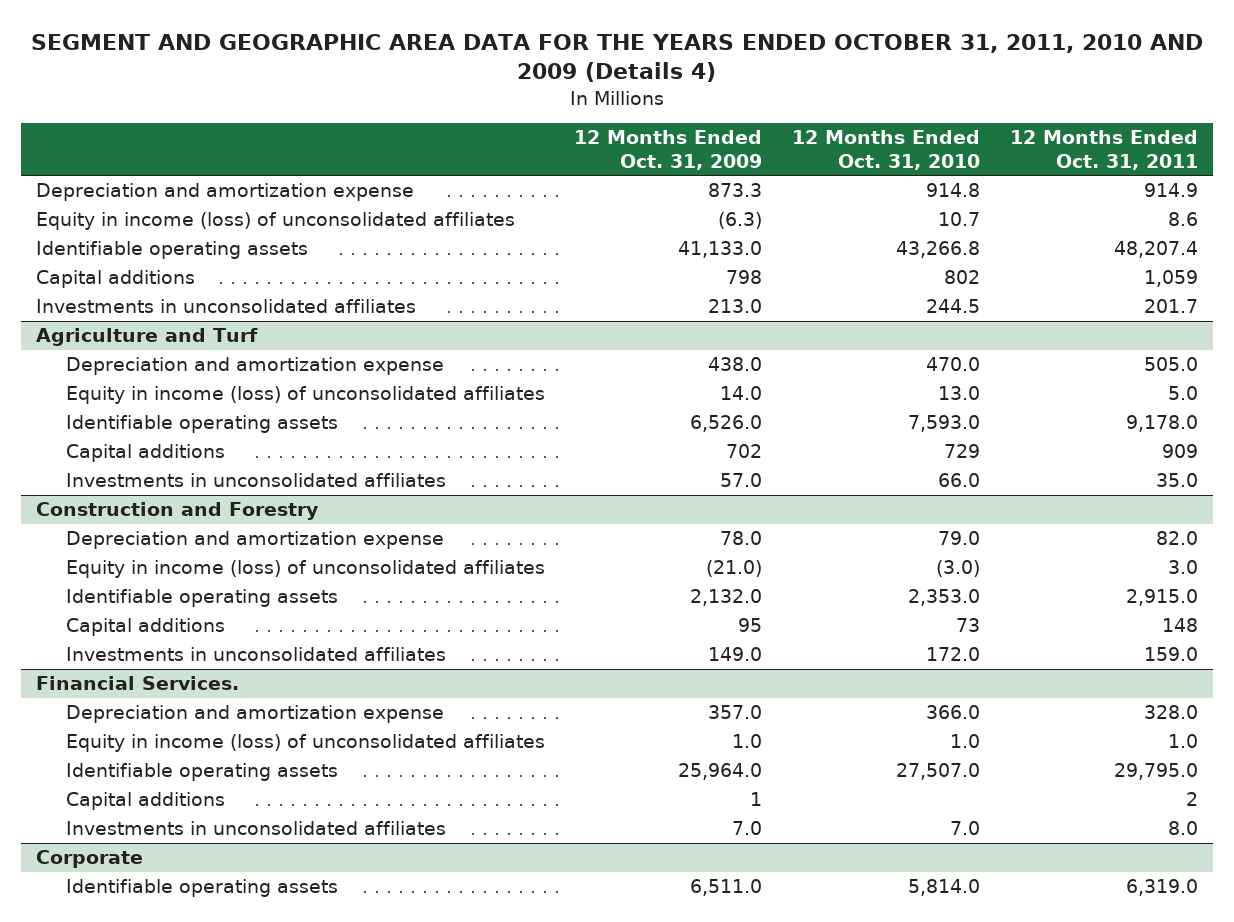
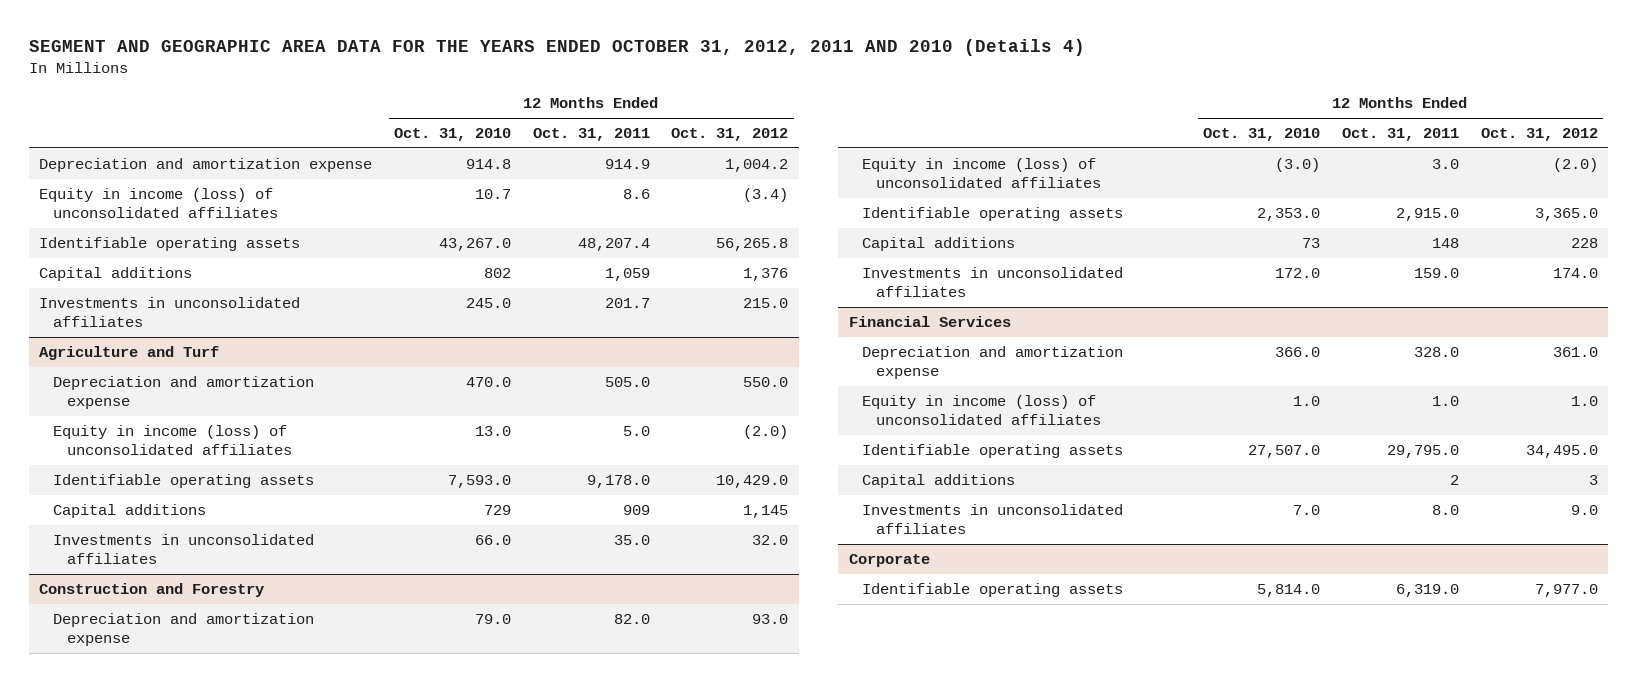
- SEGMENT AND GEOGRAPHIC AREA DATA FOR THE YEARS ENDED OCTOBER 31, 2011, 2010 AND 2009 (Details 4)
+ SEGMENT AND GEOGRAPHIC AREA DATA FOR THE YEARS ENDED OCTOBER 31, 2012, 2011 AND 2010 (Details 4)
- | 12 Months Ended Oct. 31, 2009 | 12 Months Ended Oct. 31, 2010 | 12 Months Ended Oct. 31, 2011
+ | 12 Months Ended Oct. 31, 2010 | 12 Months Ended Oct. 31, 2011 | 12 Months Ended Oct. 31, 2012
- Identifiable operating assets | 41,133.0 | 43,266.8 | 48,207.4
+ Identifiable operating assets | 43,267.0 | 48,207.4 | 56,265.8
- Investments in unconsolidated affiliates | 213.0 | 244.5 | 201.7
+ Investments in unconsolidated affiliates | 245.0 | 201.7 | 215.0
- Financial Services.
+ Financial Services

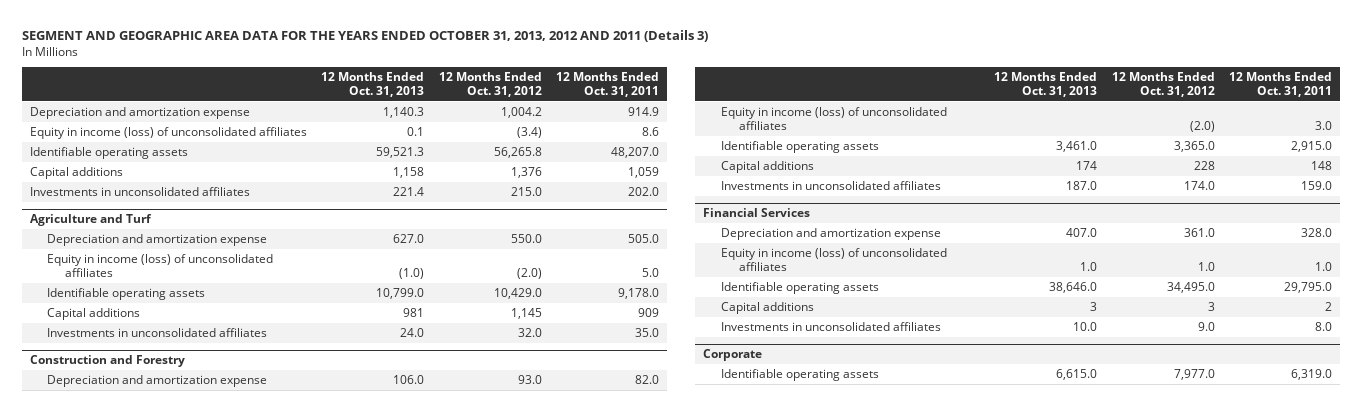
- SEGMENT AND GEOGRAPHIC AREA DATA FOR THE YEARS ENDED OCTOBER 31, 2012, 2011 AND 2010 (Details 4)
+ SEGMENT AND GEOGRAPHIC AREA DATA FOR THE YEARS ENDED OCTOBER 31, 2013, 2012 AND 2011 (Details 3)
- | 12 Months Ended Oct. 31, 2010 | 12 Months Ended Oct. 31, 2011 | 12 Months Ended Oct. 31, 2012
+ | 12 Months Ended Oct. 31, 2013 | 12 Months Ended Oct. 31, 2012 | 12 Months Ended Oct. 31, 2011
- Identifiable operating assets | 43,267.0 | 48,207.4 | 56,265.8
+ Identifiable operating assets | 59,521.3 | 56,265.8 | 48,207.0
- Investments in unconsolidated affiliates | 245.0 | 201.7 | 215.0
+ Investments in unconsolidated affiliates | 221.4 | 215.0 | 202.0

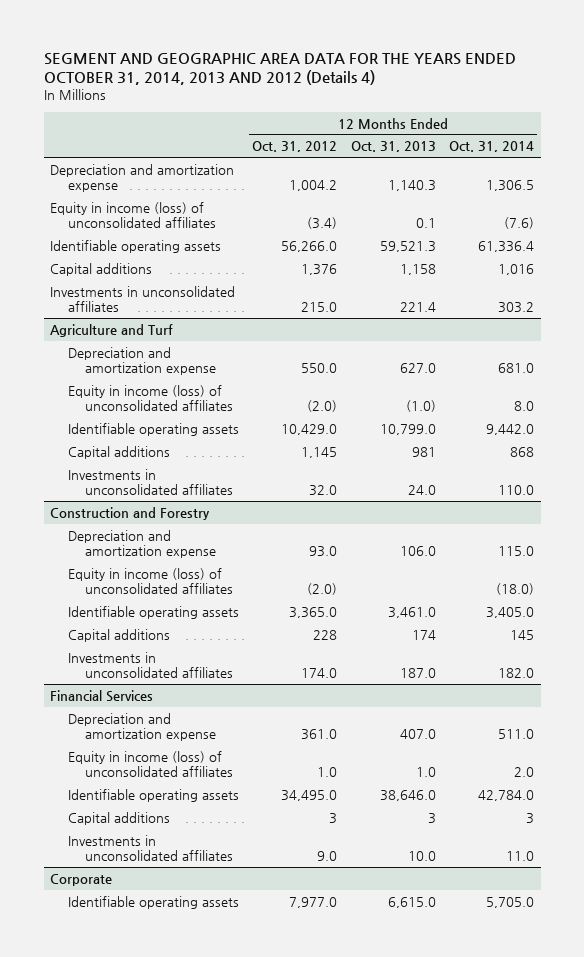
- SEGMENT AND GEOGRAPHIC AREA DATA FOR THE YEARS ENDED OCTOBER 31, 2013, 2012 AND 2011 (Details 3)
+ SEGMENT AND GEOGRAPHIC AREA DATA FOR THE YEARS ENDED OCTOBER 31, 2014, 2013 AND 2012 (Details 4)
- | 12 Months Ended Oct. 31, 2013 | 12 Months Ended Oct. 31, 2012 | 12 Months Ended Oct. 31, 2011
+ | 12 Months Ended Oct. 31, 2012 | 12 Months Ended Oct. 31, 2013 | 12 Months Ended Oct. 31, 2014
- Identifiable operating assets | 59,521.3 | 56,265.8 | 48,207.0
+ Identifiable operating assets | 56,266.0 | 59,521.3 | 61,336.4

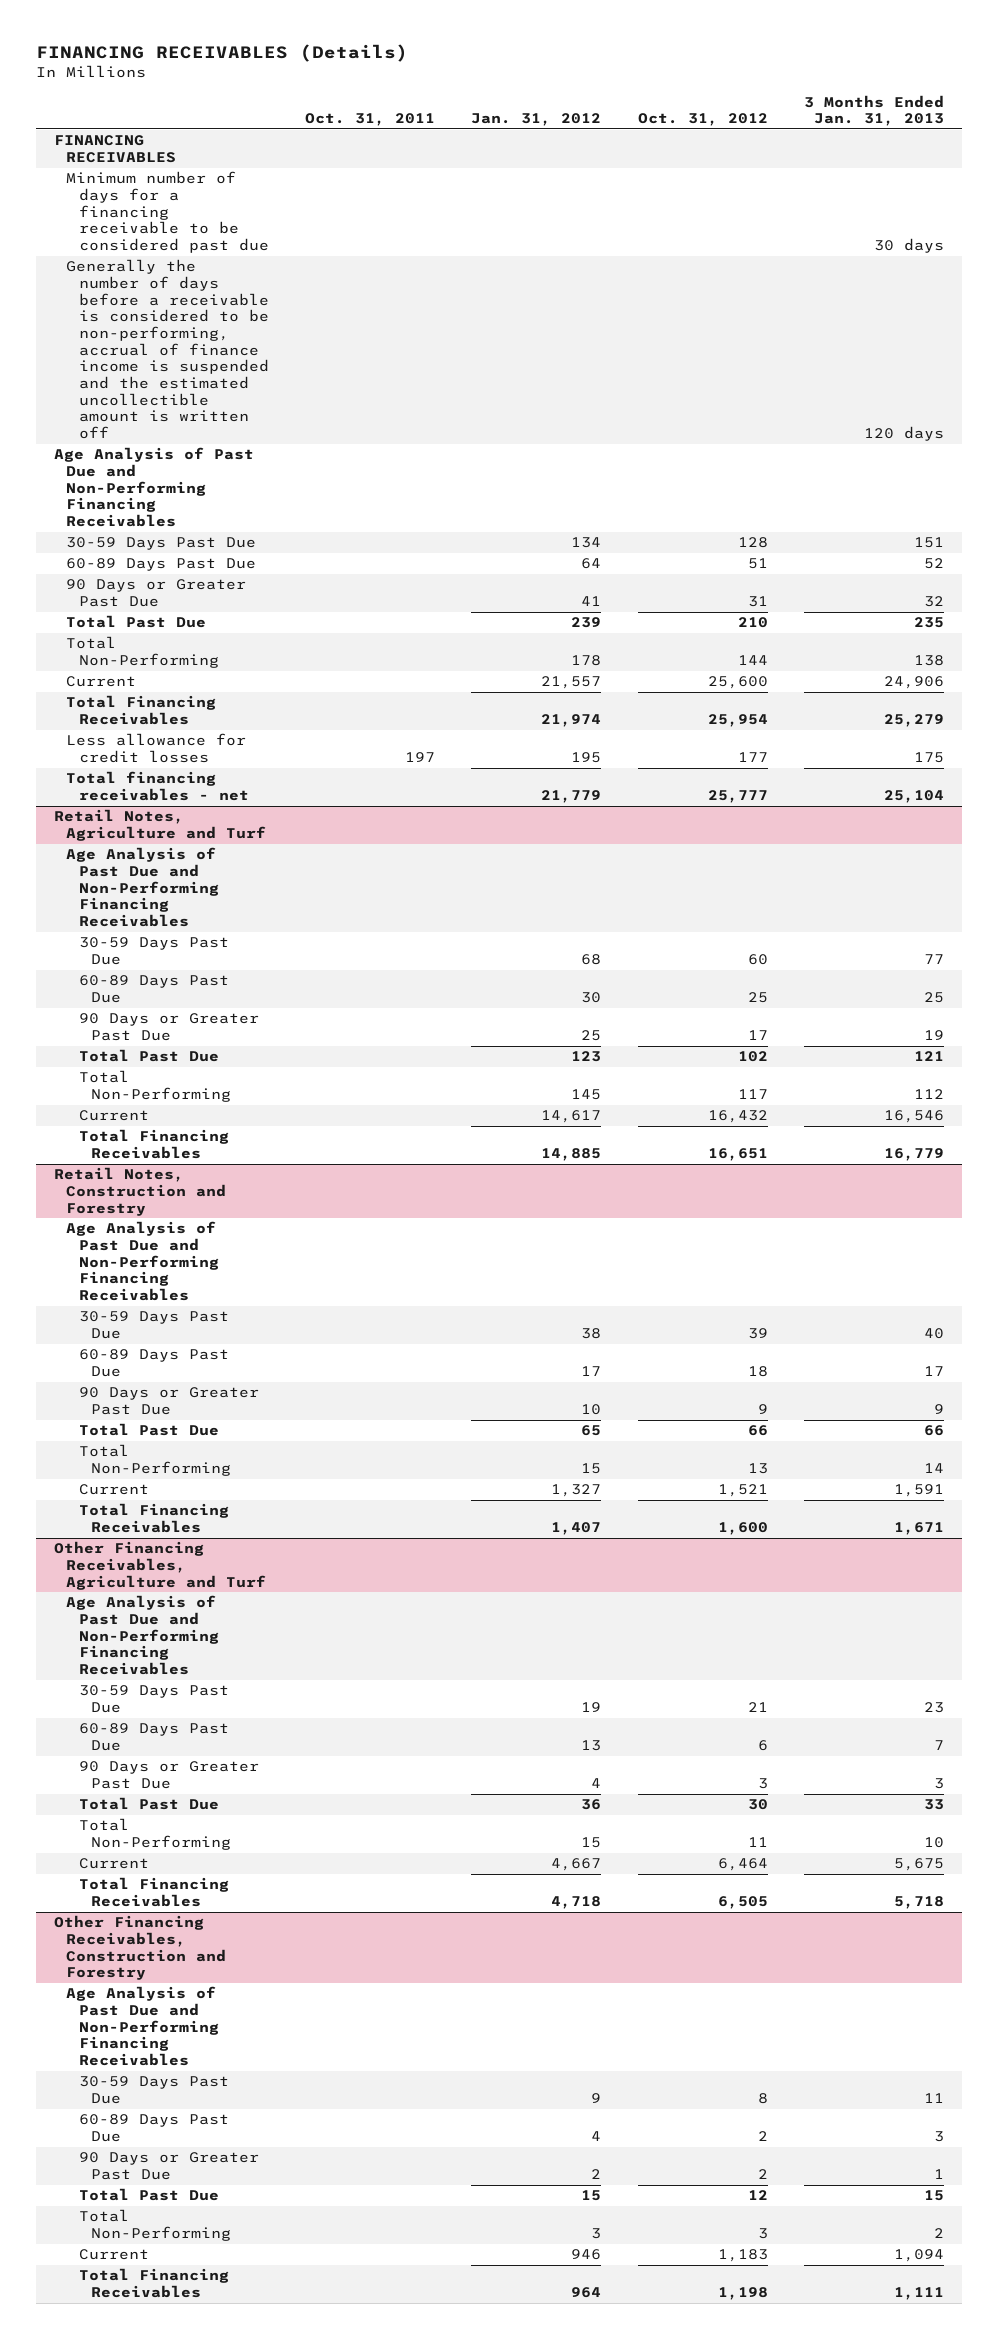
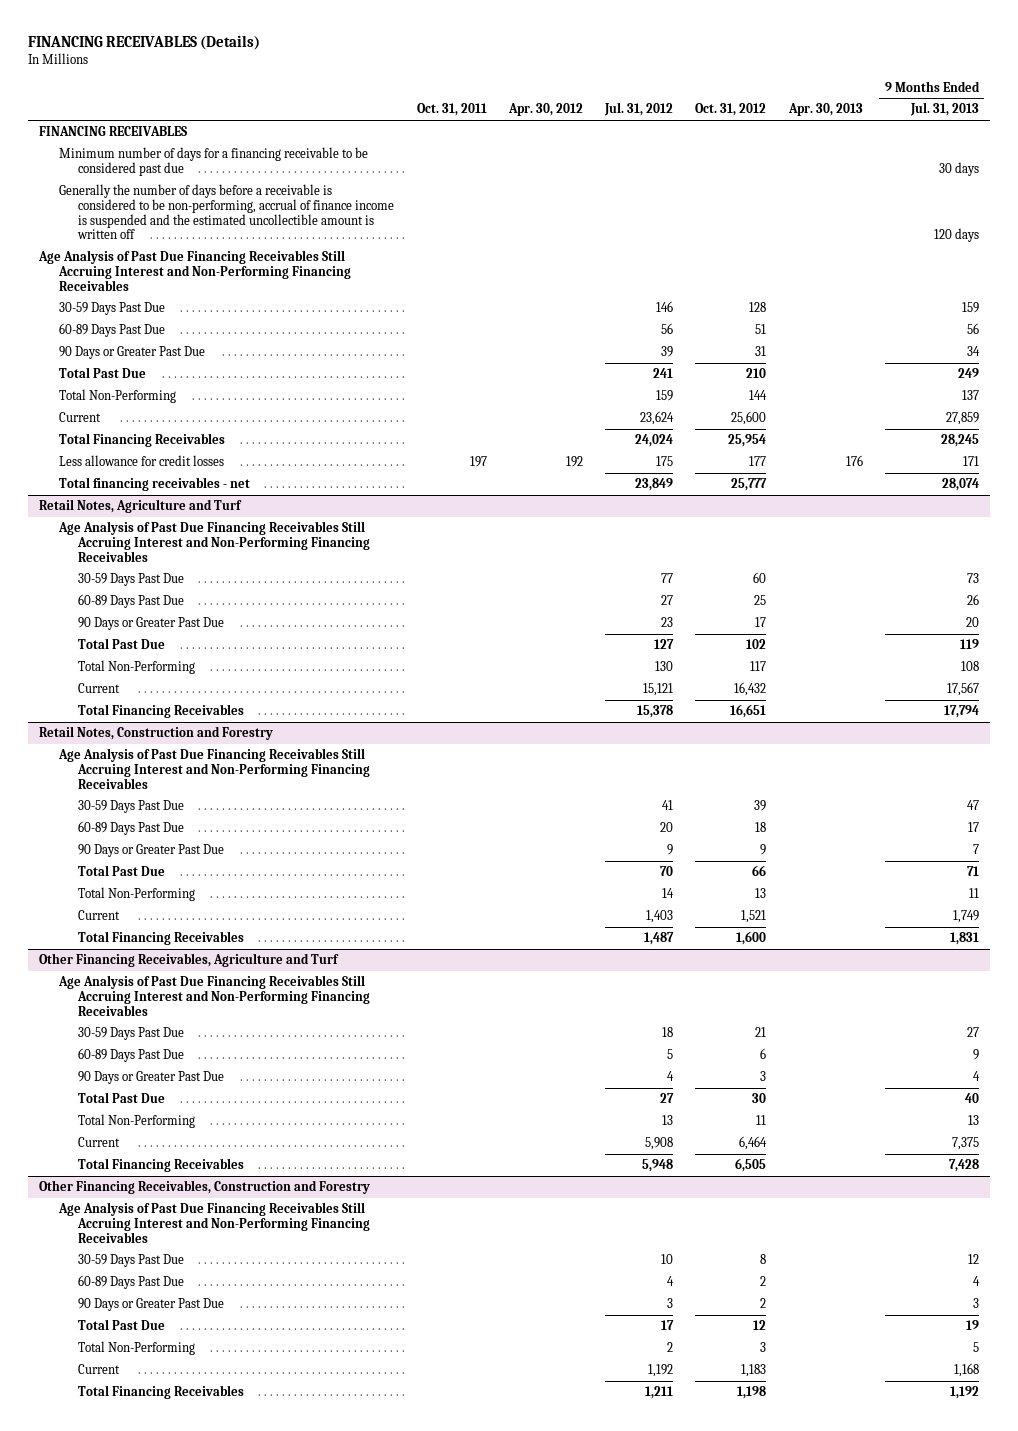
- | Oct. 31, 2011 | Jan. 31, 2012 | Oct. 31, 2012 | 3 Months Ended Jan. 31, 2013
+ | Oct. 31, 2011 | Apr. 30, 2012 | Jul. 31, 2012 | Oct. 31, 2012 | Apr. 30, 2013 | 9 Months Ended Jul. 31, 2013
- Age Analysis of Past Due and Non-Performing Financing Receivables
+ Age Analysis of Past Due Financing Receivables Still Accruing Interest and Non-Performing Financing Receivables
@ Retail Notes, Agriculture and Turf
- Age Analysis of Past Due and Non-Performing Financing Receivables
+ Age Analysis of Past Due Financing Receivables Still Accruing Interest and Non-Performing Financing Receivables
@ Retail Notes, Construction and Forestry
- Age Analysis of Past Due and Non-Performing Financing Receivables
+ Age Analysis of Past Due Financing Receivables Still Accruing Interest and Non-Performing Financing Receivables
@ Other Financing Receivables, Agriculture and Turf
- Age Analysis of Past Due and Non-Performing Financing Receivables
+ Age Analysis of Past Due Financing Receivables Still Accruing Interest and Non-Performing Financing Receivables
@ Other Financing Receivables, Construction and Forestry
- Age Analysis of Past Due and Non-Performing Financing Receivables
+ Age Analysis of Past Due Financing Receivables Still Accruing Interest and Non-Performing Financing Receivables

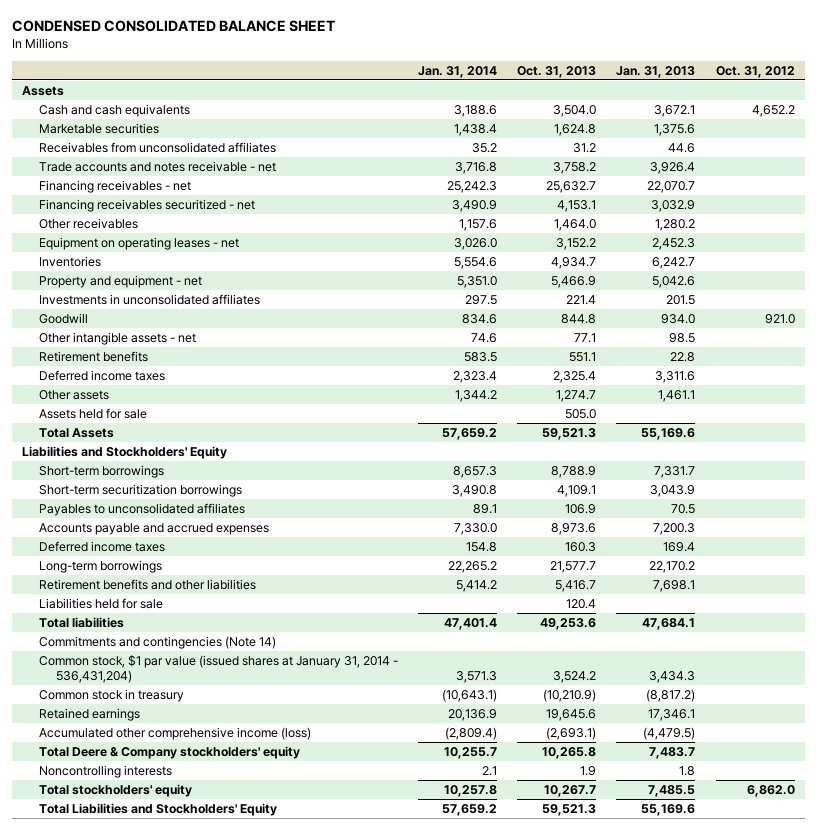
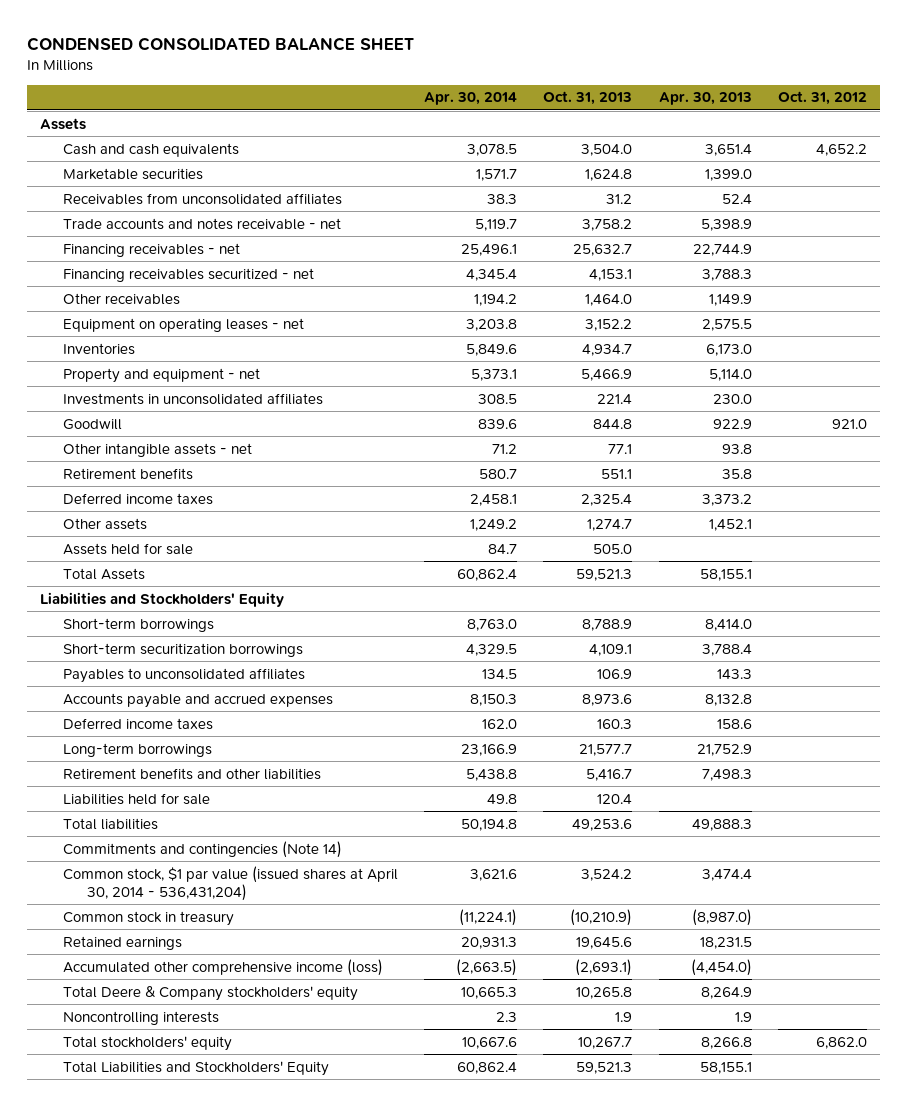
- | Jan. 31, 2014 | Oct. 31, 2013 | Jan. 31, 2013 | Oct. 31, 2012
+ | Apr. 30, 2014 | Oct. 31, 2013 | Apr. 30, 2013 | Oct. 31, 2012
- Common stock, $1 par value (issued shares at January 31, 2014 - 536,431,204) | 3,571.3 | 3,524.2 | 3,434.3 |
+ Common stock, $1 par value (issued shares at April 30, 2014 - 536,431,204) | 3,621.6 | 3,524.2 | 3,474.4 |

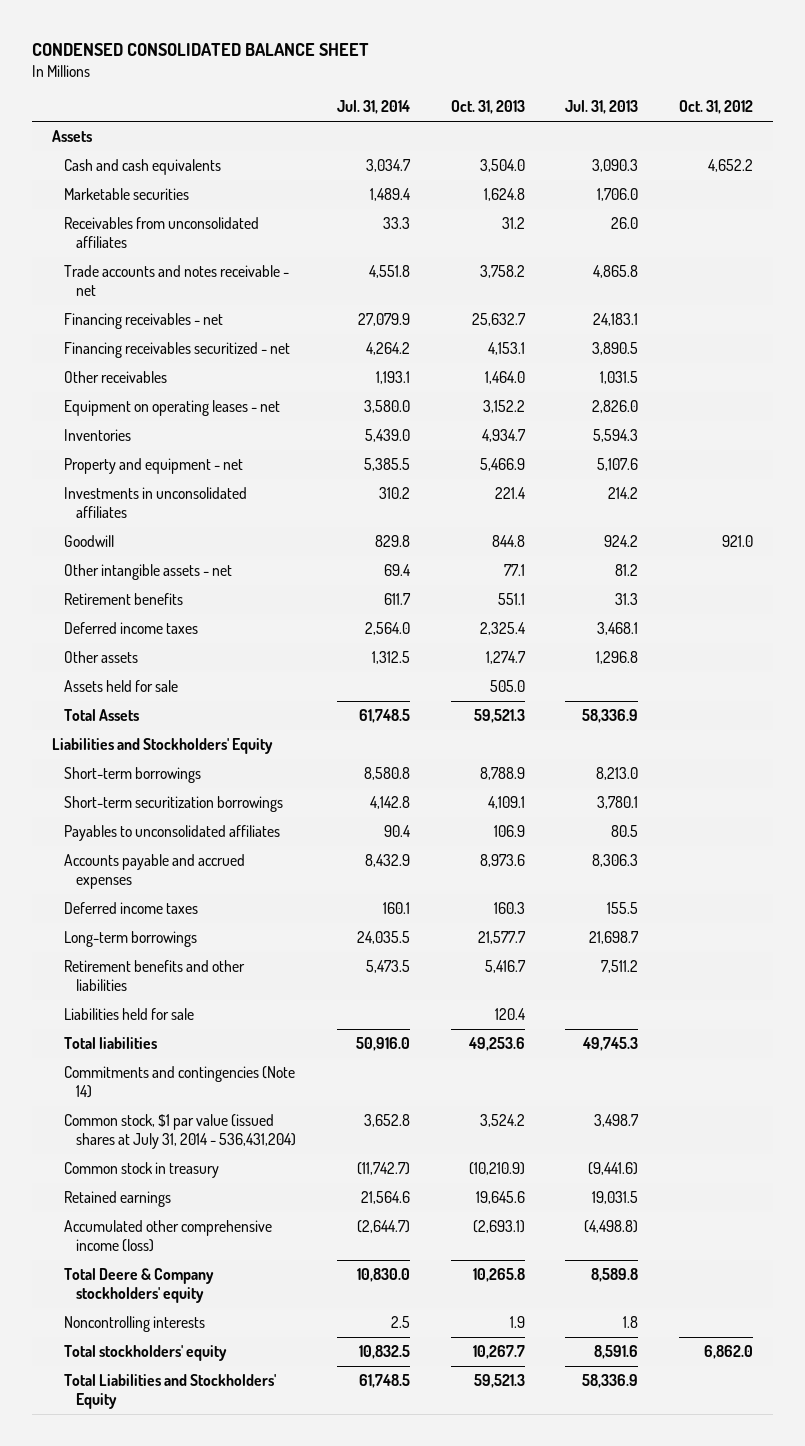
- | Apr. 30, 2014 | Oct. 31, 2013 | Apr. 30, 2013 | Oct. 31, 2012
+ | Jul. 31, 2014 | Oct. 31, 2013 | Jul. 31, 2013 | Oct. 31, 2012
- Common stock, $1 par value (issued shares at April 30, 2014 - 536,431,204) | 3,621.6 | 3,524.2 | 3,474.4 |
+ Common stock, $1 par value (issued shares at July 31, 2014 - 536,431,204) | 3,652.8 | 3,524.2 | 3,498.7 |

